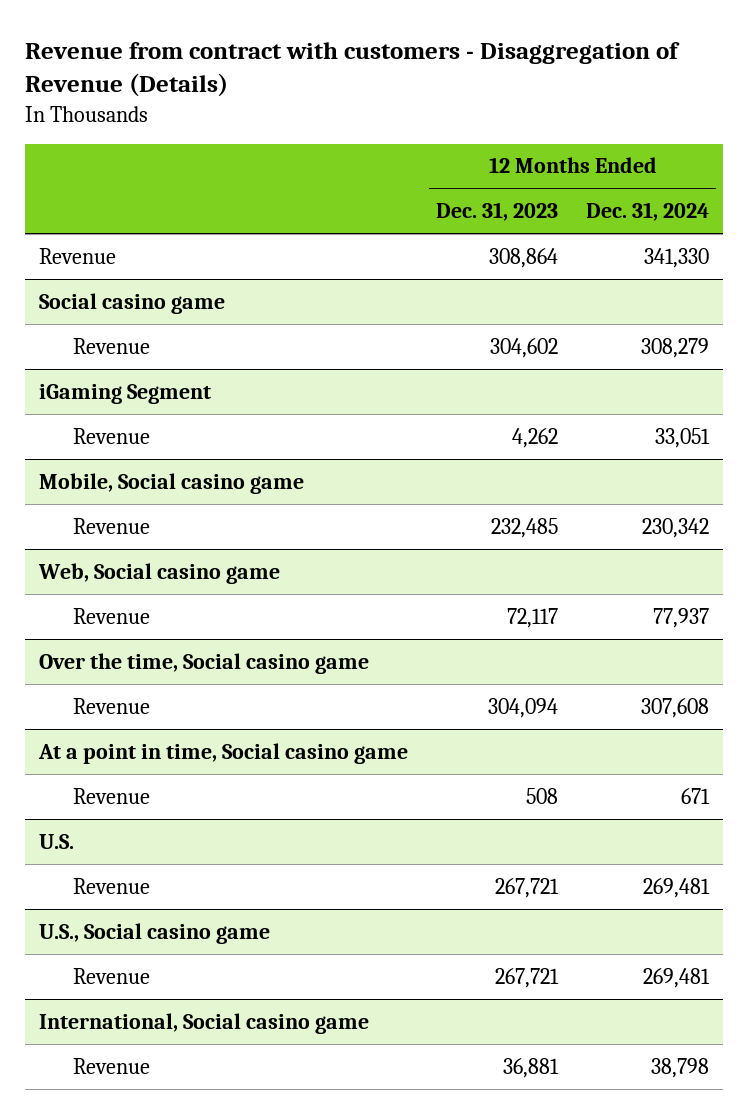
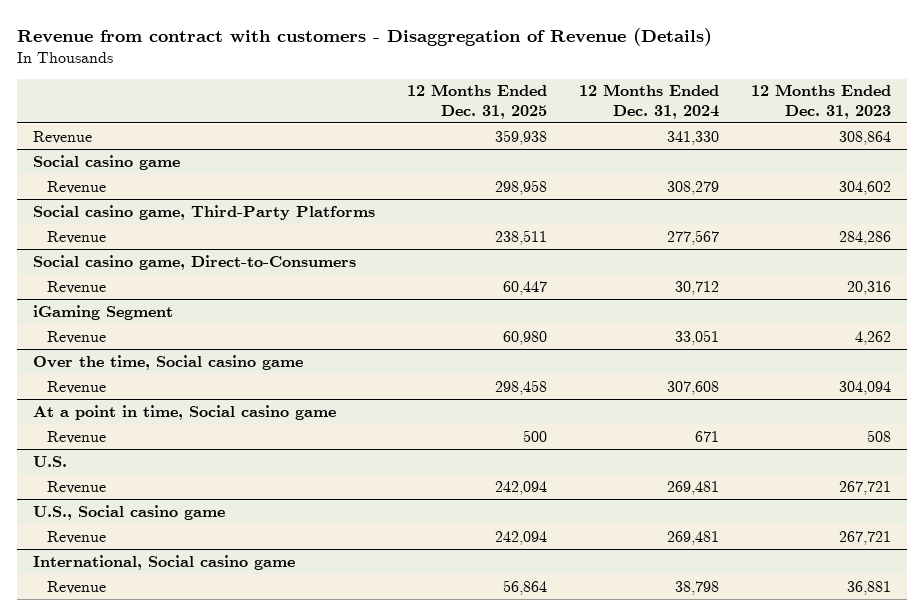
- | 12 Months Ended Dec. 31, 2023 | 12 Months Ended Dec. 31, 2024
+ | 12 Months Ended Dec. 31, 2025 | 12 Months Ended Dec. 31, 2024 | 12 Months Ended Dec. 31, 2023
+ Social casino game, Third-Party Platforms
+ Revenue | 238,511 | 277,567 | 284,286
+ Social casino game, Direct-to-Consumers
+ Revenue | 60,447 | 30,712 | 20,316
- Mobile, Social casino game
- Revenue | 232,485 | 230,342
- Web, Social casino game
- Revenue | 72,117 | 77,937

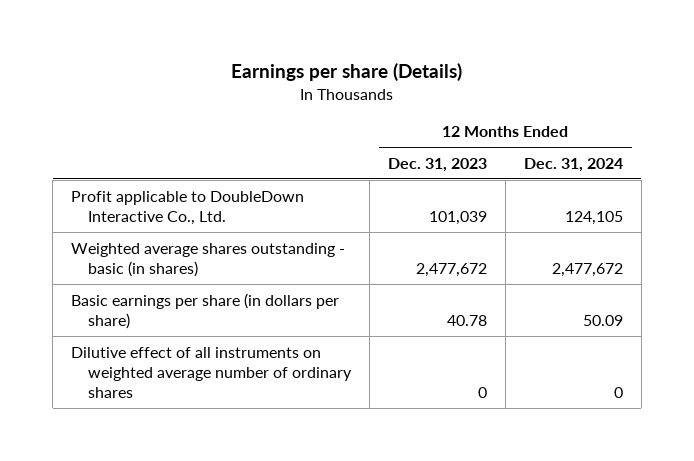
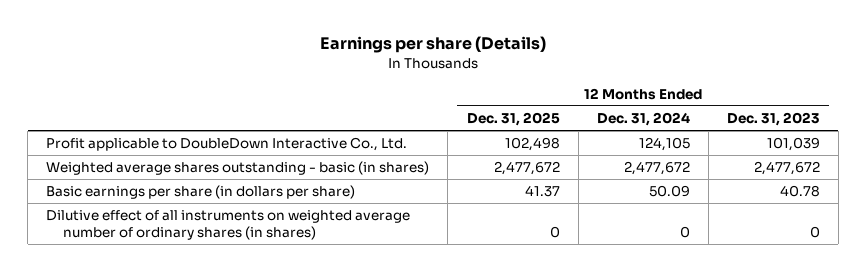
- | 12 Months Ended Dec. 31, 2023 | 12 Months Ended Dec. 31, 2024
+ | 12 Months Ended Dec. 31, 2025 | 12 Months Ended Dec. 31, 2024 | 12 Months Ended Dec. 31, 2023
- Dilutive effect of all instruments on weighted average number of ordinary shares | 0 | 0
+ Dilutive effect of all instruments on weighted average number of ordinary shares (in shares) | 0 | 0 | 0

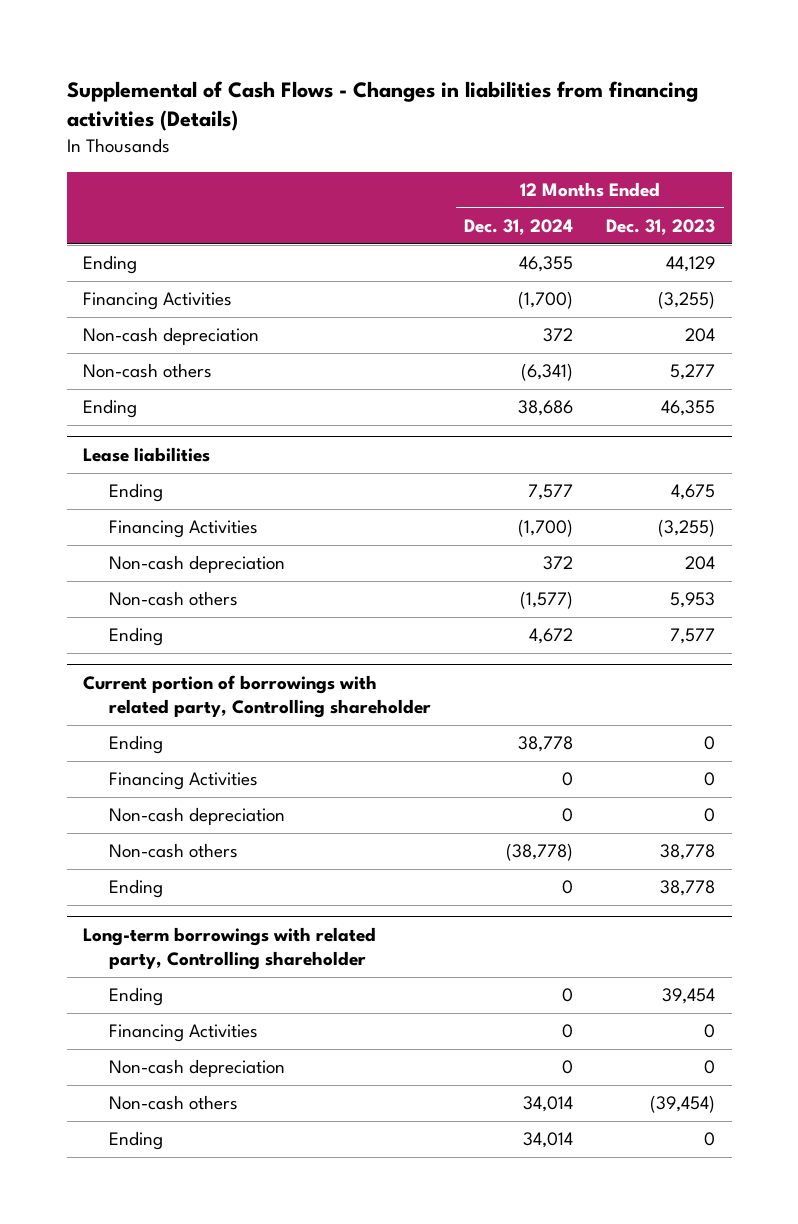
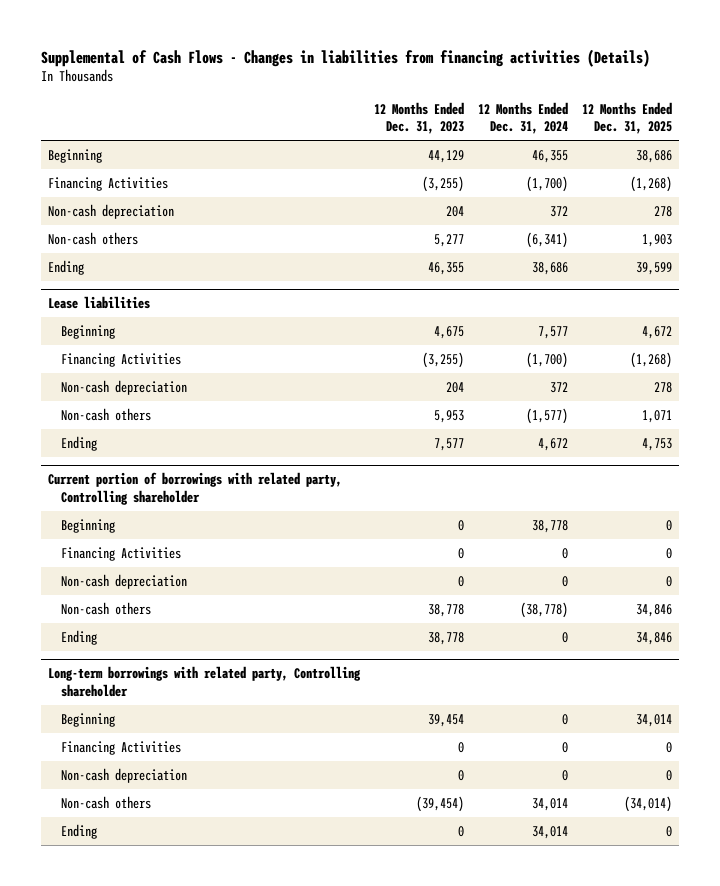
- | 12 Months Ended Dec. 31, 2024 | 12 Months Ended Dec. 31, 2023
+ | 12 Months Ended Dec. 31, 2023 | 12 Months Ended Dec. 31, 2024 | 12 Months Ended Dec. 31, 2025
- Ending | 46,355 | 44,129
+ Beginning | 44,129 | 46,355 | 38,686
@ Lease liabilities
- Ending | 7,577 | 4,675
+ Beginning | 4,675 | 7,577 | 4,672
@ Current portion of borrowings with related party, Controlling shareholder
- Ending | 38,778 | 0
+ Beginning | 0 | 38,778 | 0
@ Long-term borrowings with related party, Controlling shareholder
- Ending | 0 | 39,454
+ Beginning | 39,454 | 0 | 34,014

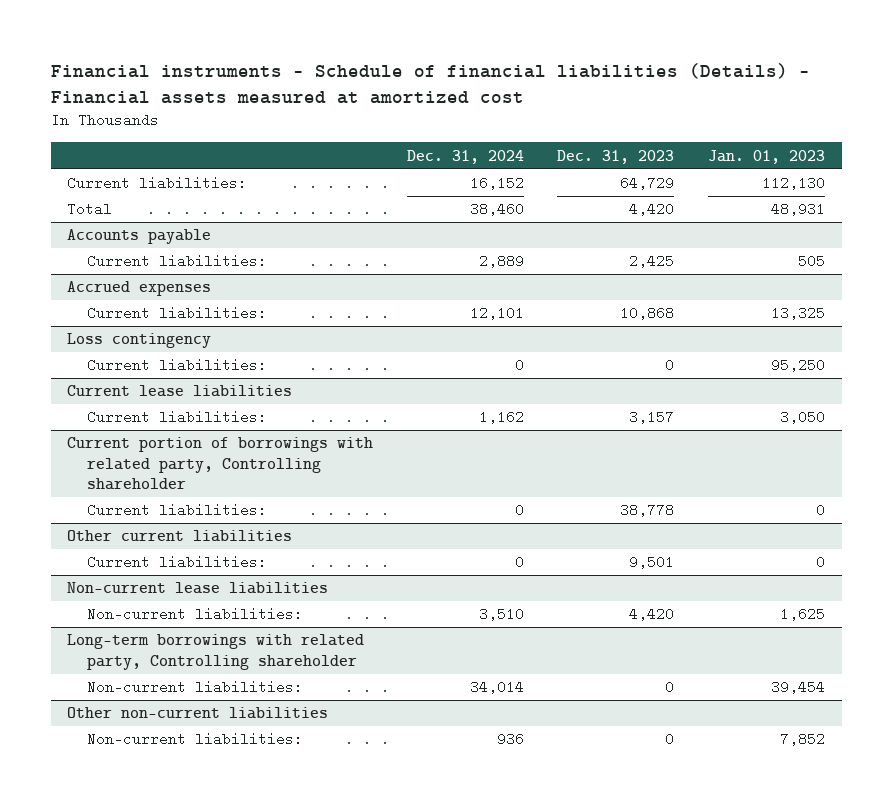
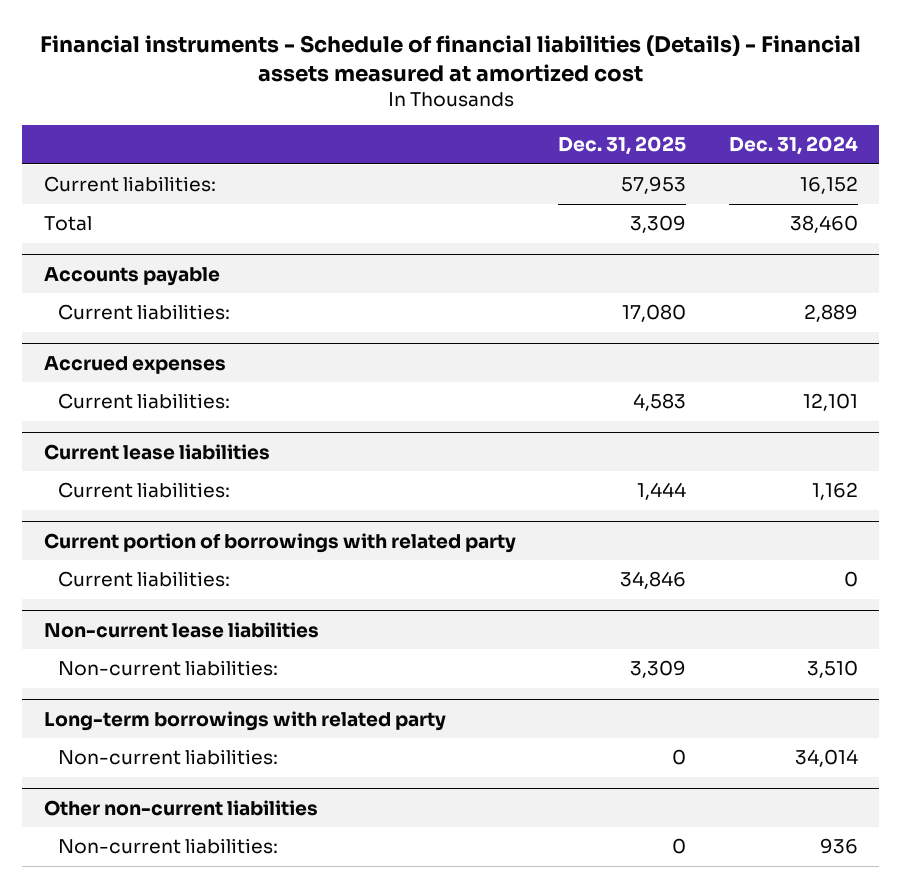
- | Dec. 31, 2024 | Dec. 31, 2023 | Jan. 01, 2023
+ | Dec. 31, 2025 | Dec. 31, 2024
- Loss contingency
- Current liabilities: | 0 | 0 | 95,250
- Current portion of borrowings with related party, Controlling shareholder
- Current liabilities: | 0 | 38,778 | 0
- Other current liabilities
+ Current portion of borrowings with related party
- Long-term borrowings with related party, Controlling shareholder
+ Long-term borrowings with related party

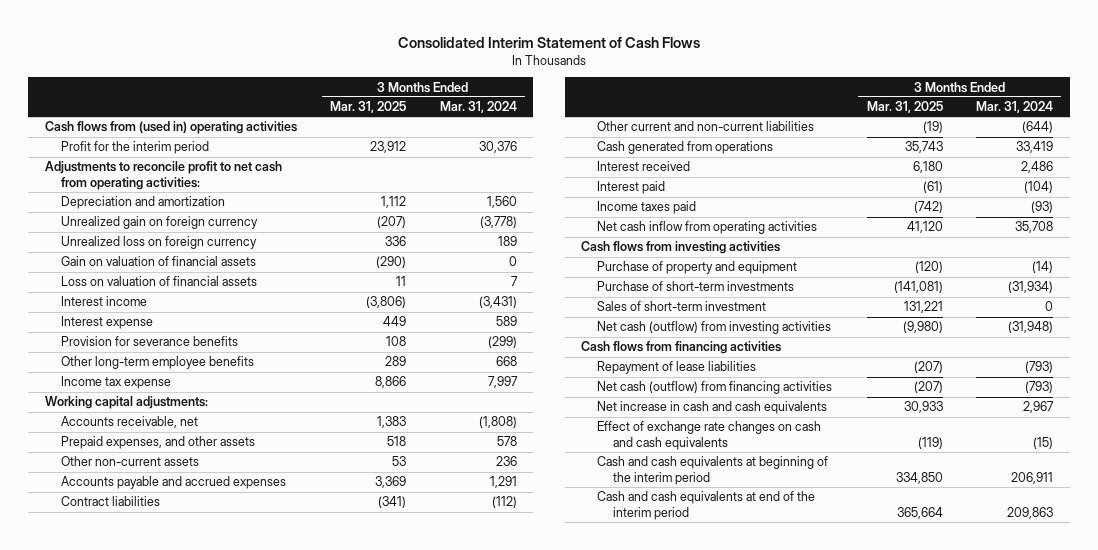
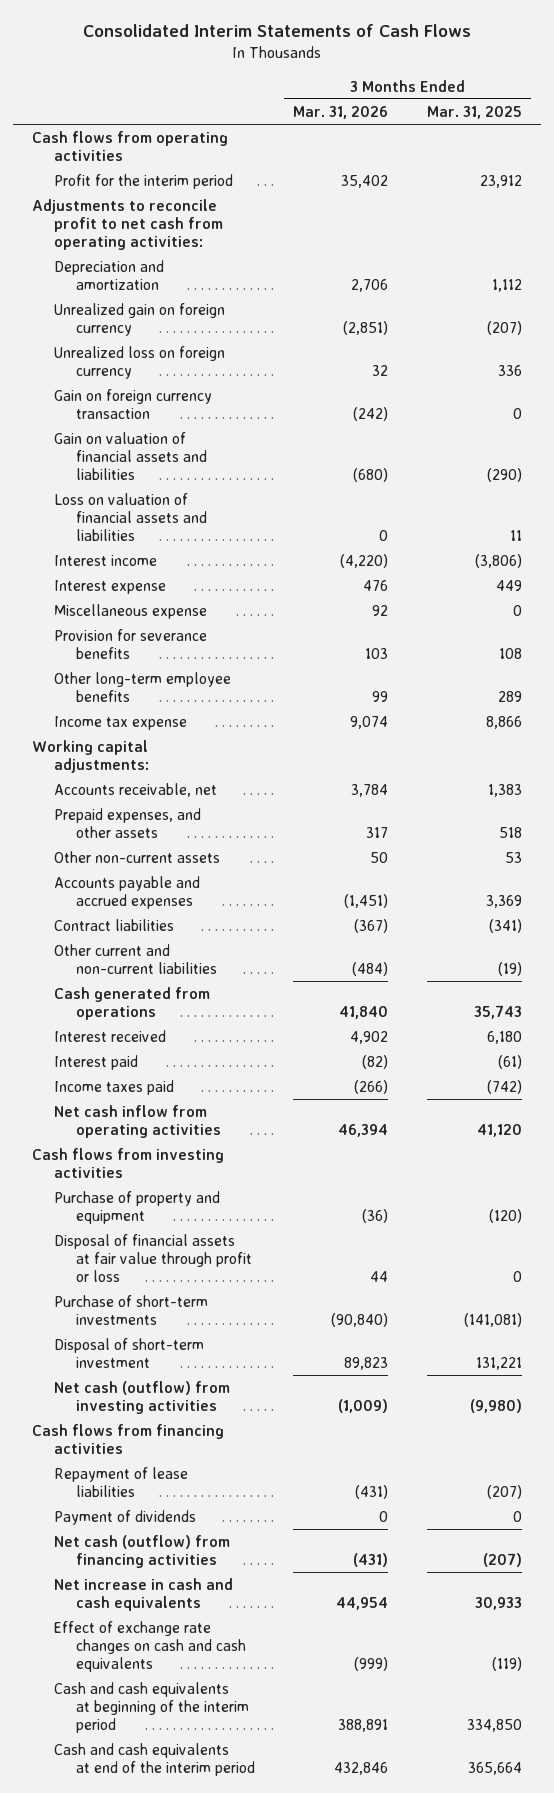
- Consolidated Interim Statement of Cash Flows
+ Consolidated Interim Statements of Cash Flows
- | 3 Months Ended Mar. 31, 2025 | 3 Months Ended Mar. 31, 2024
+ | 3 Months Ended Mar. 31, 2026 | 3 Months Ended Mar. 31, 2025
- Cash flows from (used in) operating activities
+ Cash flows from operating activities
- Gain on valuation of financial assets | (290) | 0
- Loss on valuation of financial assets | 11 | 7
+ Gain on foreign currency transaction | (242) | 0
+ Gain on valuation of financial assets and liabilities | (680) | (290)
+ Loss on valuation of financial assets and liabilities | 0 | 11
+ Miscellaneous expense | 92 | 0
+ Disposal of financial assets at fair value through profit or loss | 44 | 0
- Sales of short-term investment | 131,221 | 0
+ Disposal of short-term investment | 89,823 | 131,221
+ Payment of dividends | 0 | 0

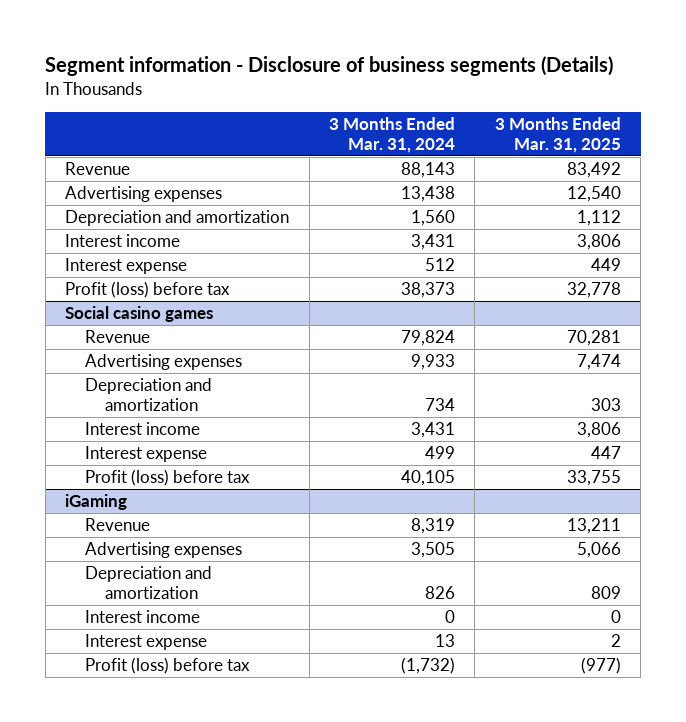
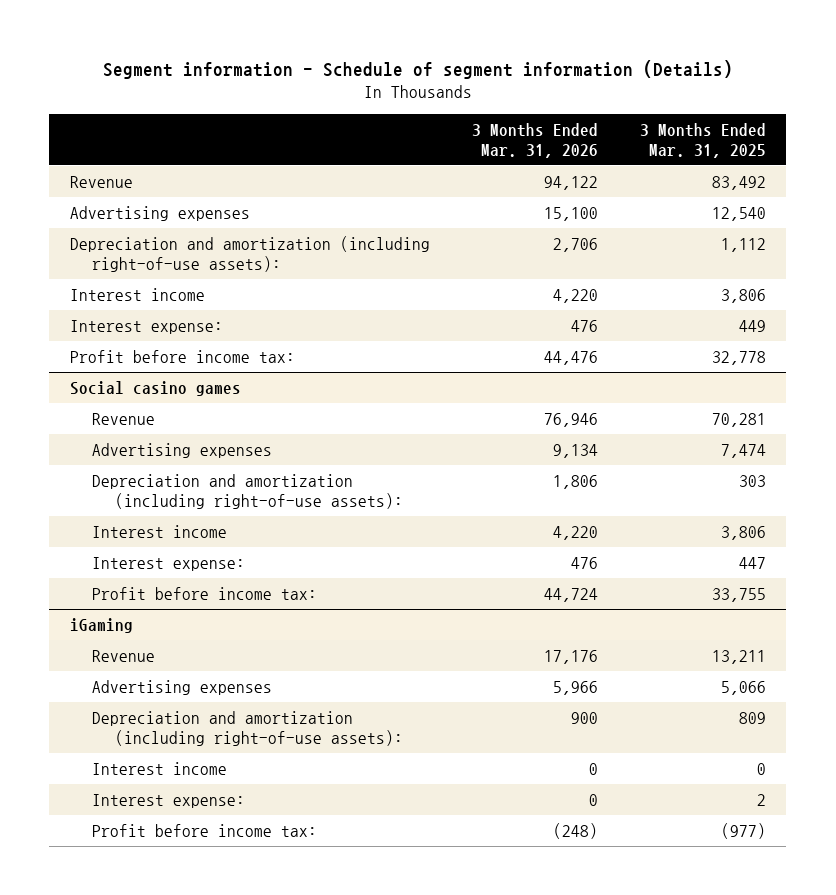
- Segment information - Disclosure of business segments (Details)
+ Segment information - Schedule of segment information (Details)
- | 3 Months Ended Mar. 31, 2024 | 3 Months Ended Mar. 31, 2025
+ | 3 Months Ended Mar. 31, 2026 | 3 Months Ended Mar. 31, 2025
- Depreciation and amortization | 1,560 | 1,112
+ Depreciation and amortization (including right-of-use assets): | 2,706 | 1,112
- Interest expense | 512 | 449
- Profit (loss) before tax | 38,373 | 32,778
+ Interest expense: | 476 | 449
+ Profit before income tax: | 44,476 | 32,778
@ Social casino games
- Depreciation and amortization | 734 | 303
+ Depreciation and amortization (including right-of-use assets): | 1,806 | 303
- Interest expense | 499 | 447
- Profit (loss) before tax | 40,105 | 33,755
+ Interest expense: | 476 | 447
+ Profit before income tax: | 44,724 | 33,755
@ iGaming
- Depreciation and amortization | 826 | 809
+ Depreciation and amortization (including right-of-use assets): | 900 | 809
- Interest expense | 13 | 2
- Profit (loss) before tax | (1,732) | (977)
+ Interest expense: | 0 | 2
+ Profit before income tax: | (248) | (977)

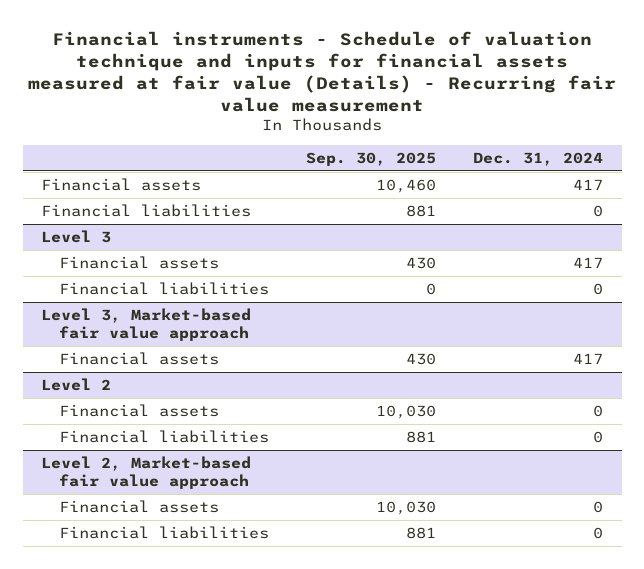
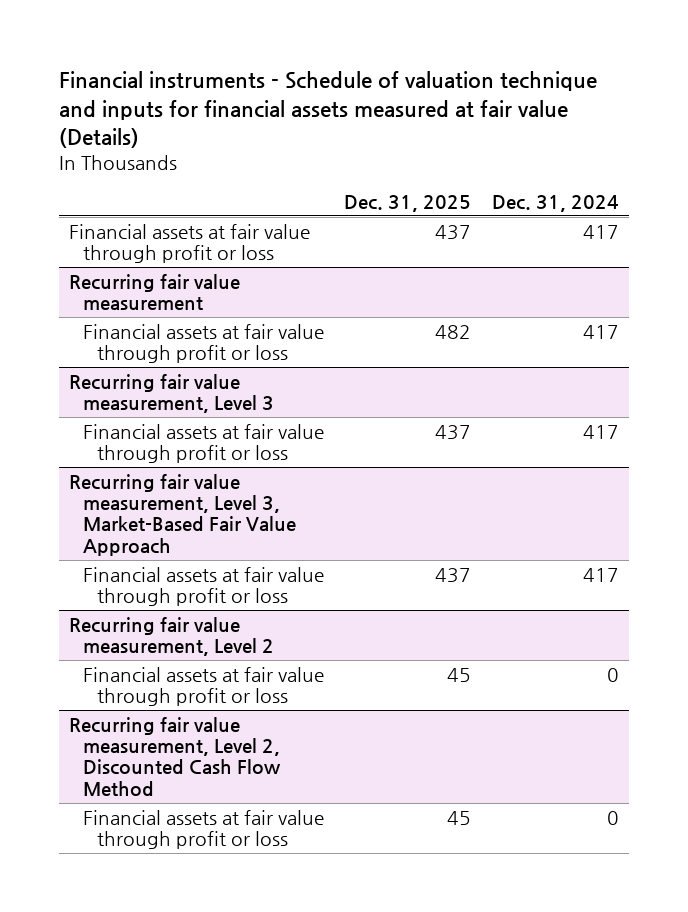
- Financial instruments - Schedule of valuation technique and inputs for financial assets measured at fair value (Details) - Recurring fair value measurement
+ Financial instruments - Schedule of valuation technique and inputs for financial assets measured at fair value (Details)
- | Sep. 30, 2025 | Dec. 31, 2024
+ | Dec. 31, 2025 | Dec. 31, 2024
- Financial assets | 10,460 | 417
- Financial liabilities | 881 | 0
- Level 3
- Financial assets | 430 | 417
- Financial liabilities | 0 | 0
- Level 3, Market-based fair value approach
- Financial assets | 430 | 417
- Level 2
- Financial assets | 10,030 | 0
- Financial liabilities | 881 | 0
- Level 2, Market-based fair value approach
- Financial assets | 10,030 | 0
- Financial liabilities | 881 | 0
+ Financial assets at fair value through profit or loss | 437 | 417
+ Recurring fair value measurement
+ Financial assets at fair value through profit or loss | 482 | 417
+ Recurring fair value measurement, Level 3
+ Financial assets at fair value through profit or loss | 437 | 417
+ Recurring fair value measurement, Level 3, Market-Based Fair Value Approach
+ Financial assets at fair value through profit or loss | 437 | 417
+ Recurring fair value measurement, Level 2
+ Financial assets at fair value through profit or loss | 45 | 0
+ Recurring fair value measurement, Level 2, Discounted Cash Flow Method
+ Financial assets at fair value through profit or loss | 45 | 0

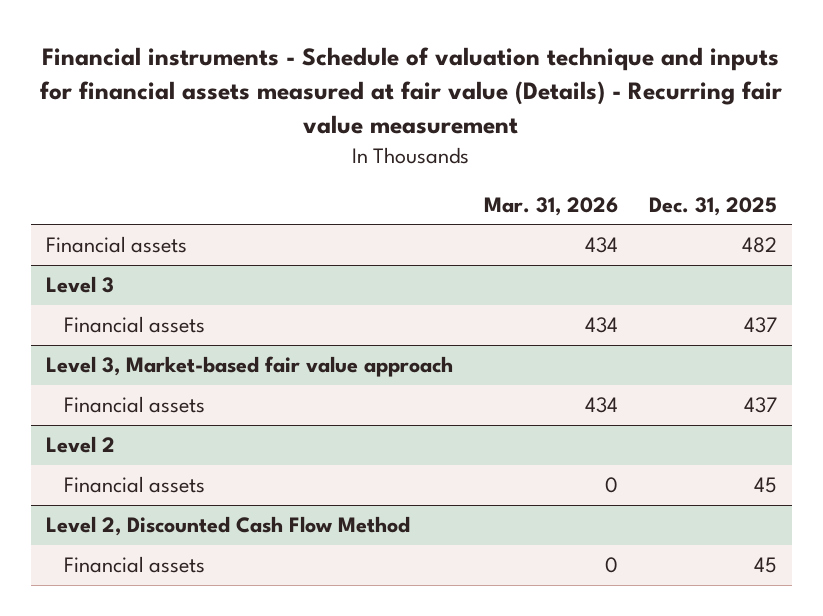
- Financial instruments - Schedule of valuation technique and inputs for financial assets measured at fair value (Details)
+ Financial instruments - Schedule of valuation technique and inputs for financial assets measured at fair value (Details) - Recurring fair value measurement
- | Dec. 31, 2025 | Dec. 31, 2024
+ | Mar. 31, 2026 | Dec. 31, 2025
- Financial assets at fair value through profit or loss | 437 | 417
- Recurring fair value measurement
- Financial assets at fair value through profit or loss | 482 | 417
- Recurring fair value measurement, Level 3
- Financial assets at fair value through profit or loss | 437 | 417
- Recurring fair value measurement, Level 3, Market-Based Fair Value Approach
- Financial assets at fair value through profit or loss | 437 | 417
- Recurring fair value measurement, Level 2
- Financial assets at fair value through profit or loss | 45 | 0
- Recurring fair value measurement, Level 2, Discounted Cash Flow Method
- Financial assets at fair value through profit or loss | 45 | 0
+ Financial assets | 434 | 482
+ Level 3
+ Financial assets | 434 | 437
+ Level 3, Market-based fair value approach
+ Financial assets | 434 | 437
+ Level 2
+ Financial assets | 0 | 45
+ Level 2, Discounted Cash Flow Method
+ Financial assets | 0 | 45

